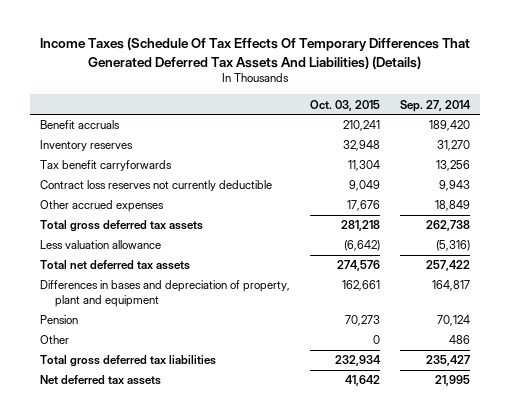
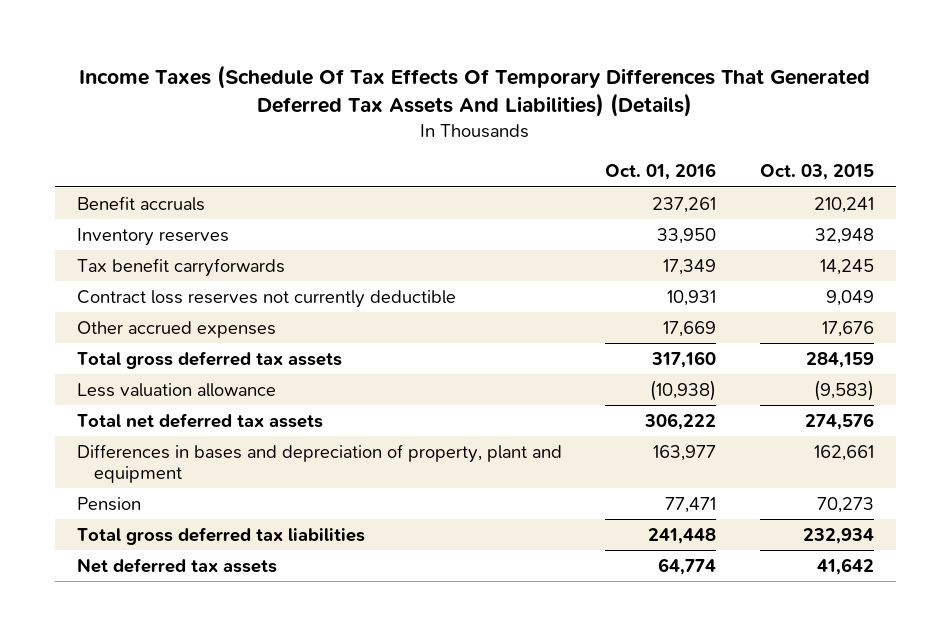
- | Oct. 03, 2015 | Sep. 27, 2014
+ | Oct. 01, 2016 | Oct. 03, 2015
- Tax benefit carryforwards | 11,304 | 13,256
+ Tax benefit carryforwards | 17,349 | 14,245
- Total gross deferred tax assets | 281,218 | 262,738
- Less valuation allowance | (6,642) | (5,316)
+ Total gross deferred tax assets | 317,160 | 284,159
+ Less valuation allowance | (10,938) | (9,583)
- Other | 0 | 486

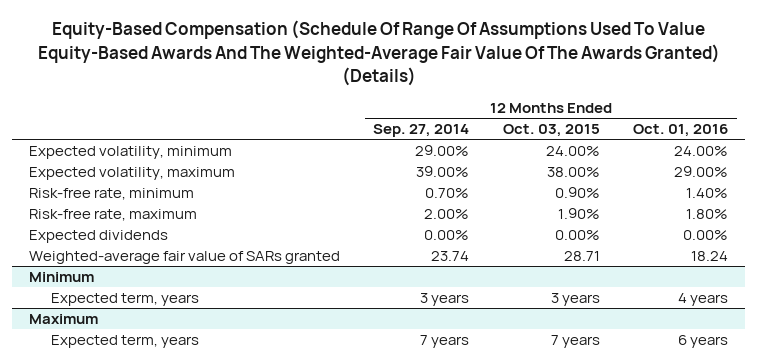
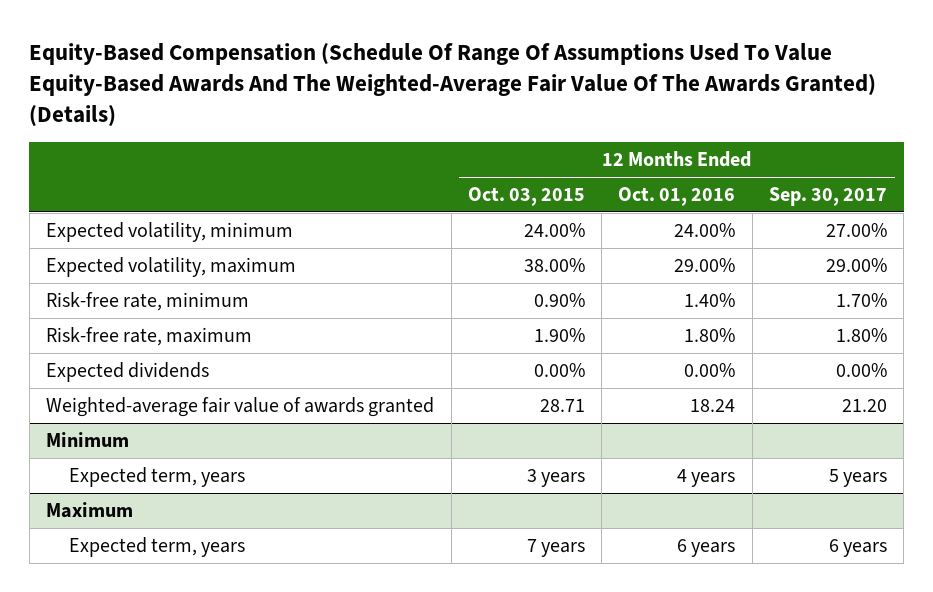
- | 12 Months Ended Sep. 27, 2014 | 12 Months Ended Oct. 03, 2015 | 12 Months Ended Oct. 01, 2016
+ | 12 Months Ended Oct. 03, 2015 | 12 Months Ended Oct. 01, 2016 | 12 Months Ended Sep. 30, 2017
- Weighted-average fair value of SARs granted | 23.74 | 28.71 | 18.24
+ Weighted-average fair value of awards granted | 28.71 | 18.24 | 21.20

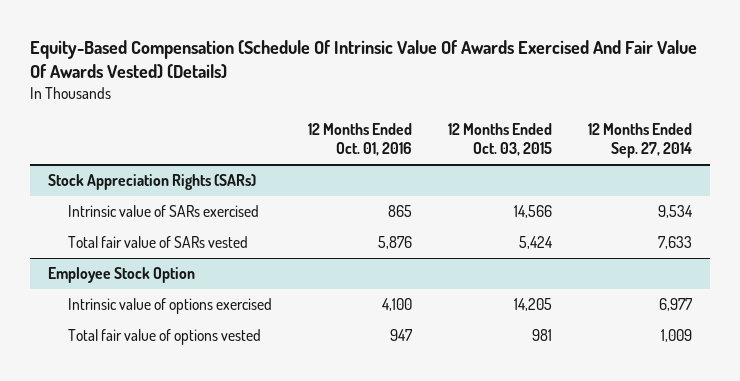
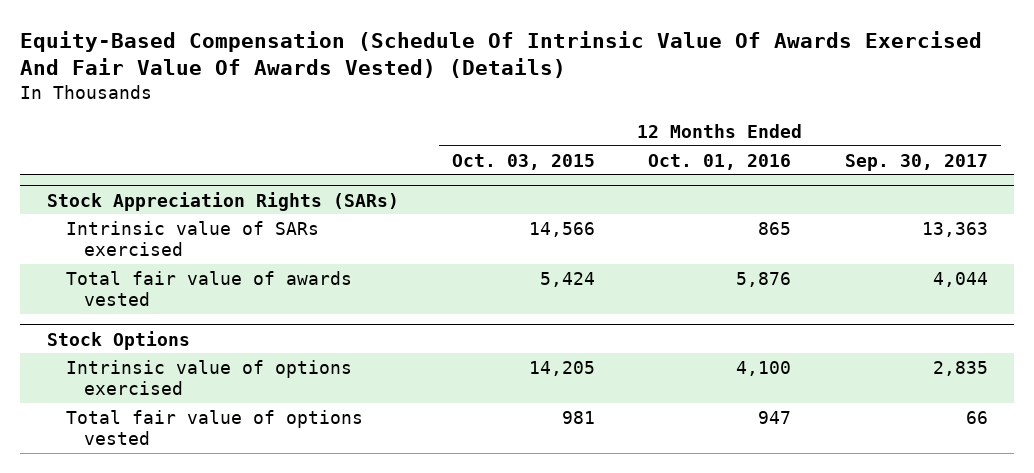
- | 12 Months Ended Oct. 01, 2016 | 12 Months Ended Oct. 03, 2015 | 12 Months Ended Sep. 27, 2014
+ | 12 Months Ended Oct. 03, 2015 | 12 Months Ended Oct. 01, 2016 | 12 Months Ended Sep. 30, 2017
@ Stock Appreciation Rights (SARs)
- Total fair value of SARs vested | 5,876 | 5,424 | 7,633
- Employee Stock Option
@ Stock Appreciation Rights (SARs)
+ Total fair value of awards vested | 5,424 | 5,876 | 4,044
+ Stock Options

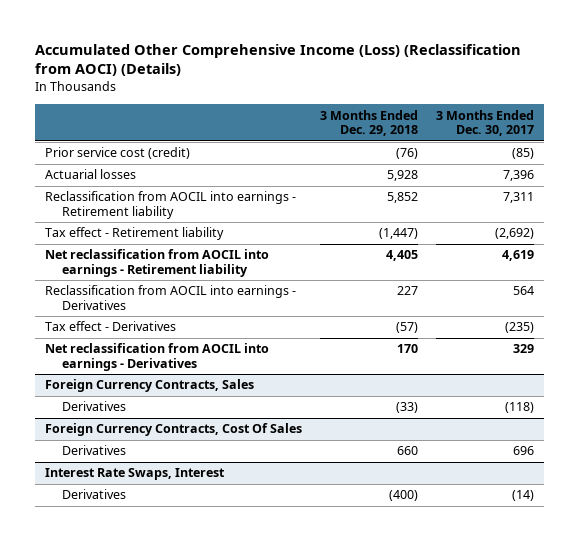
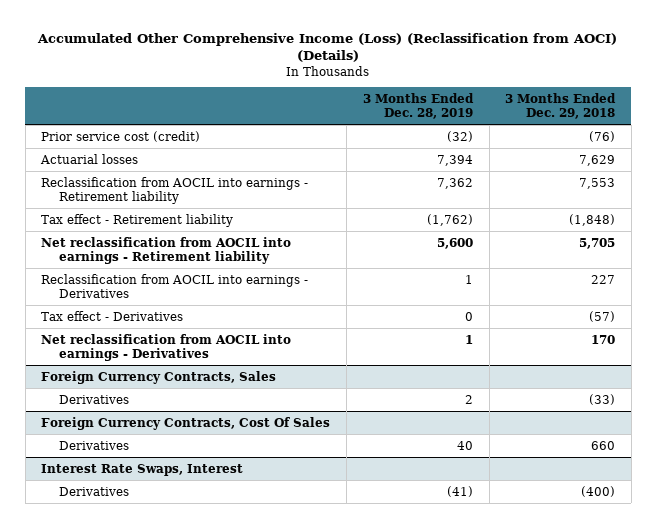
- | 3 Months Ended Dec. 29, 2018 | 3 Months Ended Dec. 30, 2017
+ | 3 Months Ended Dec. 28, 2019 | 3 Months Ended Dec. 29, 2018
- Actuarial losses | 5,928 | 7,396
- Reclassification from AOCIL into earnings - Retirement liability | 5,852 | 7,311
- Tax effect - Retirement liability | (1,447) | (2,692)
- Net reclassification from AOCIL into earnings - Retirement liability | 4,405 | 4,619
+ Actuarial losses | 7,394 | 7,629
+ Reclassification from AOCIL into earnings - Retirement liability | 7,362 | 7,553
+ Tax effect - Retirement liability | (1,762) | (1,848)
+ Net reclassification from AOCIL into earnings - Retirement liability | 5,600 | 5,705

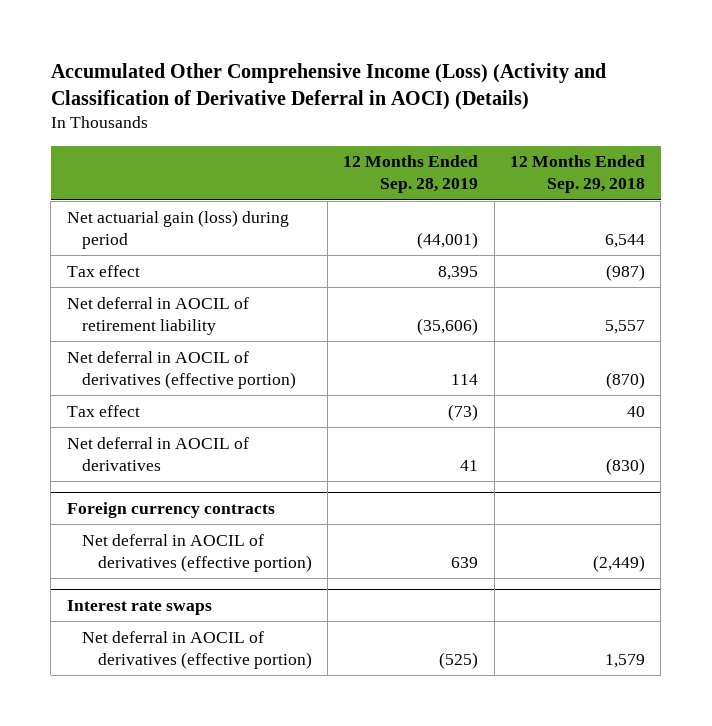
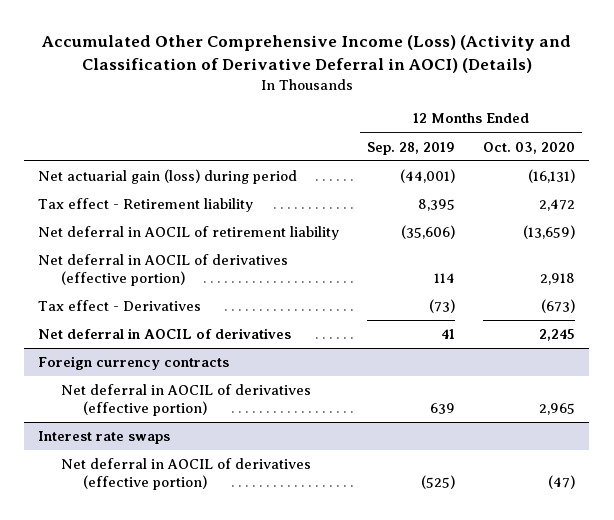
- | 12 Months Ended Sep. 28, 2019 | 12 Months Ended Sep. 29, 2018
+ | 12 Months Ended Sep. 28, 2019 | 12 Months Ended Oct. 03, 2020
- Tax effect | 8,395 | (987)
+ Tax effect - Retirement liability | 8,395 | 2,472
- Tax effect | (73) | 40
+ Tax effect - Derivatives | (73) | (673)

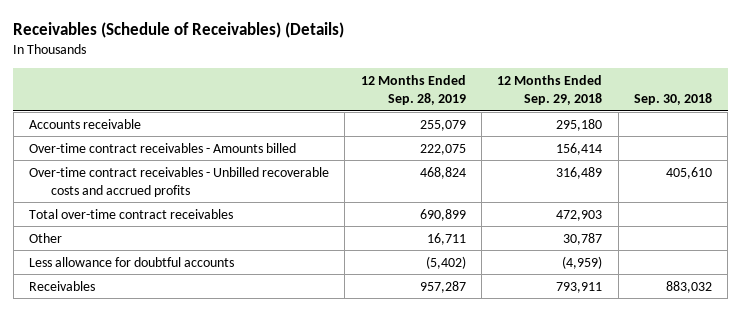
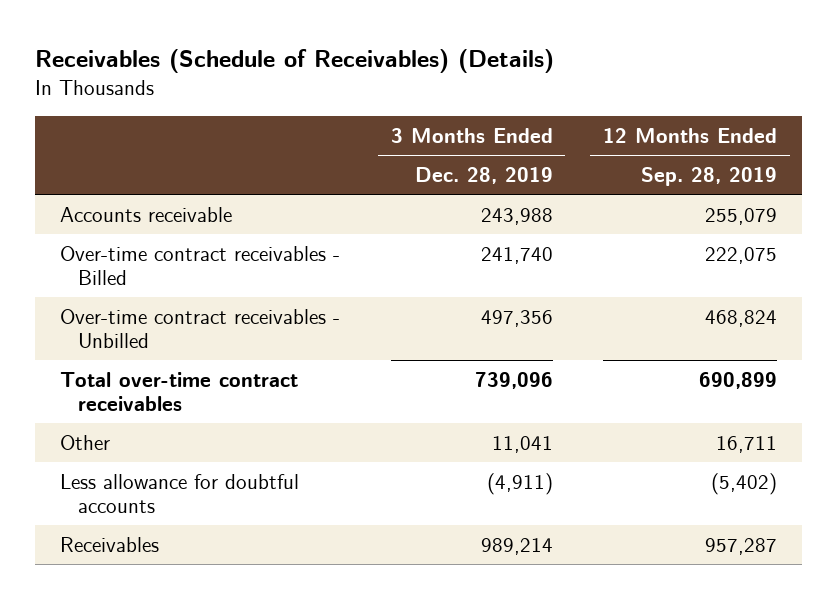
- | 12 Months Ended Sep. 28, 2019 | 12 Months Ended Sep. 29, 2018 | Sep. 30, 2018
+ | 3 Months Ended Dec. 28, 2019 | 12 Months Ended Sep. 28, 2019
- Over-time contract receivables - Amounts billed | 222,075 | 156,414 |
- Over-time contract receivables - Unbilled recoverable costs and accrued profits | 468,824 | 316,489 | 405,610
+ Over-time contract receivables - Billed | 241,740 | 222,075
+ Over-time contract receivables - Unbilled | 497,356 | 468,824

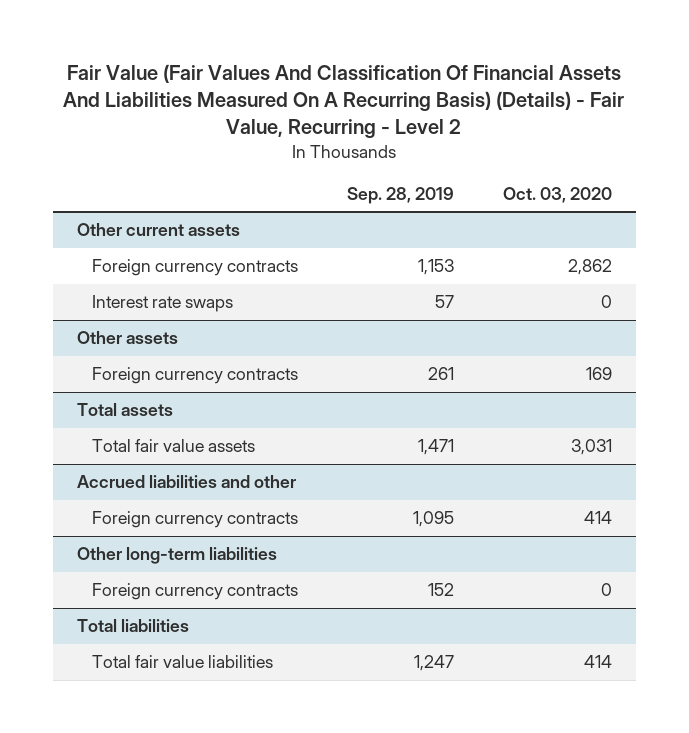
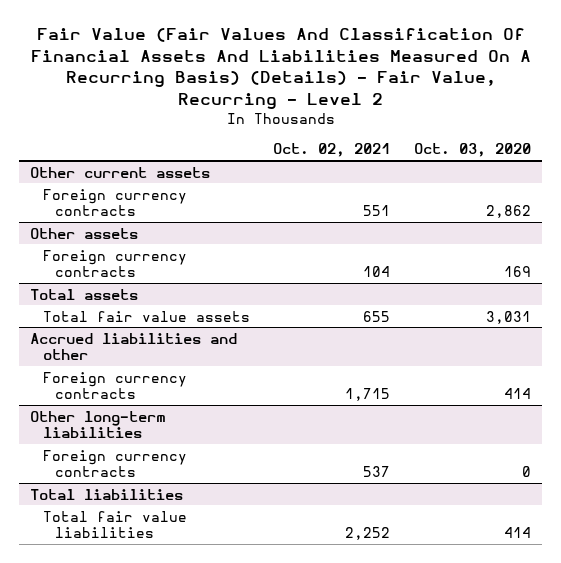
- | Sep. 28, 2019 | Oct. 03, 2020
+ | Oct. 02, 2021 | Oct. 03, 2020
@ Other current assets
- Interest rate swaps | 57 | 0

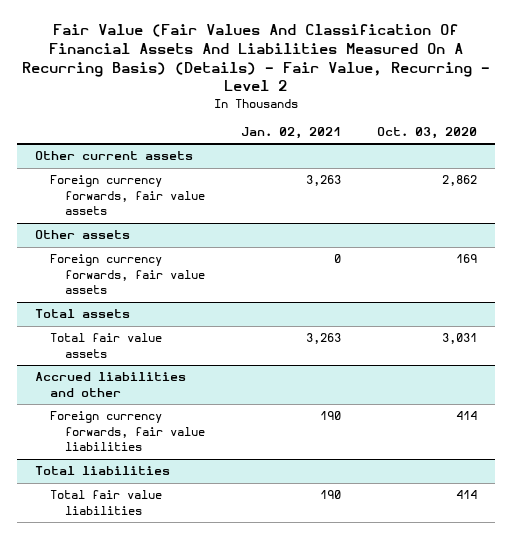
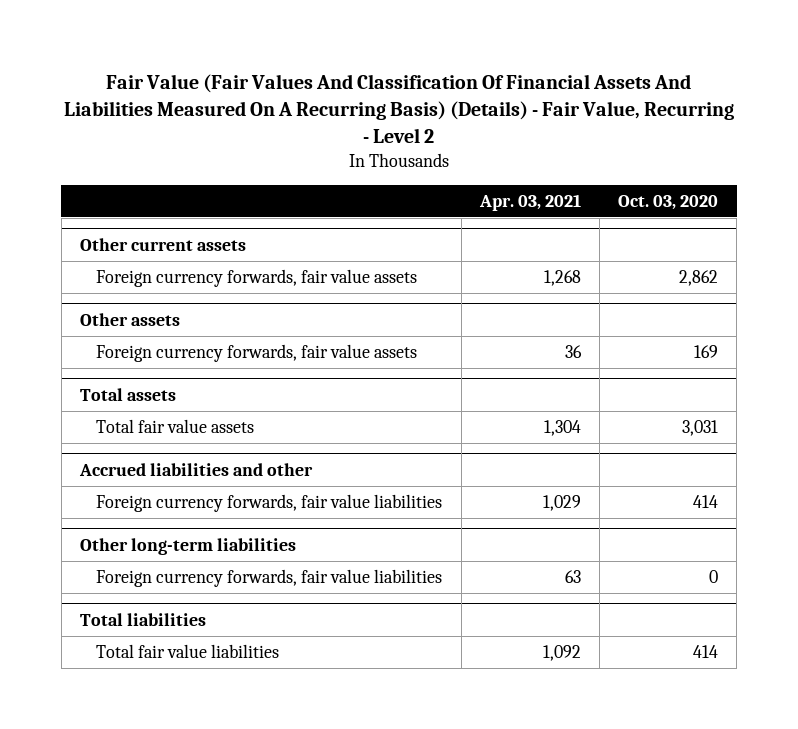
- | Jan. 02, 2021 | Oct. 03, 2020
+ | Apr. 03, 2021 | Oct. 03, 2020
+ Other long-term liabilities
+ Foreign currency forwards, fair value liabilities | 63 | 0

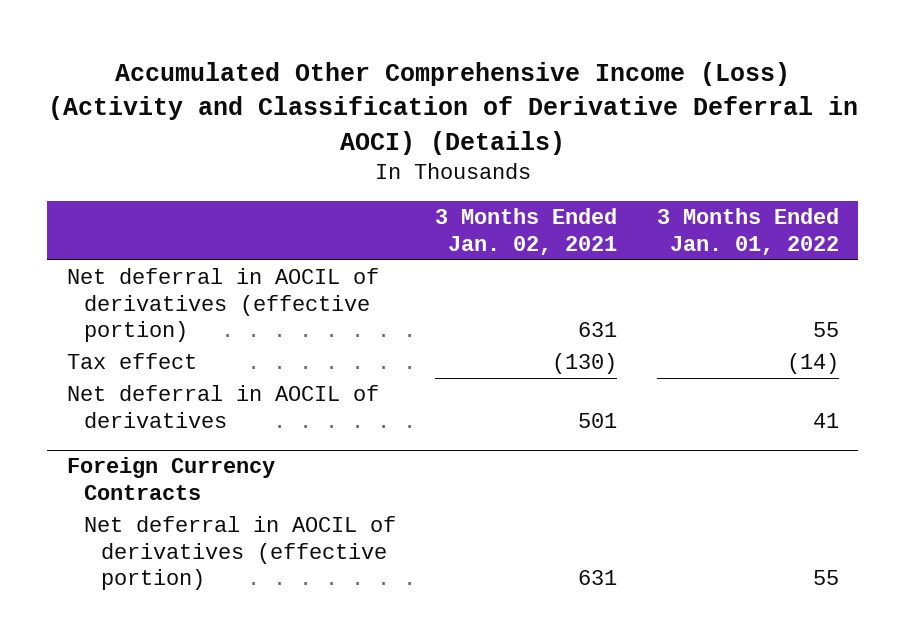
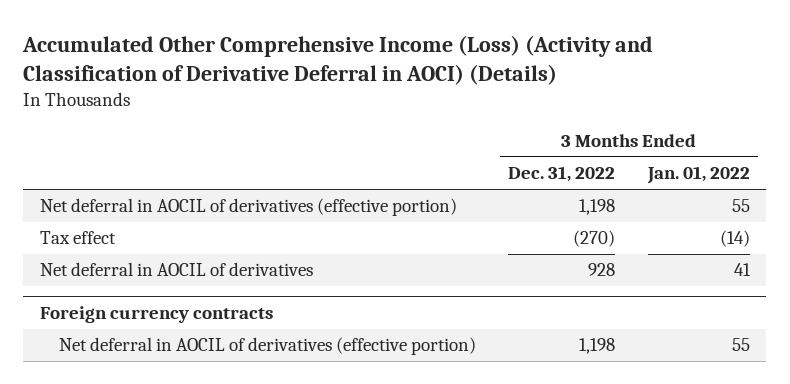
- | 3 Months Ended Jan. 02, 2021 | 3 Months Ended Jan. 01, 2022
+ | 3 Months Ended Dec. 31, 2022 | 3 Months Ended Jan. 01, 2022
- Foreign Currency Contracts
+ Foreign currency contracts

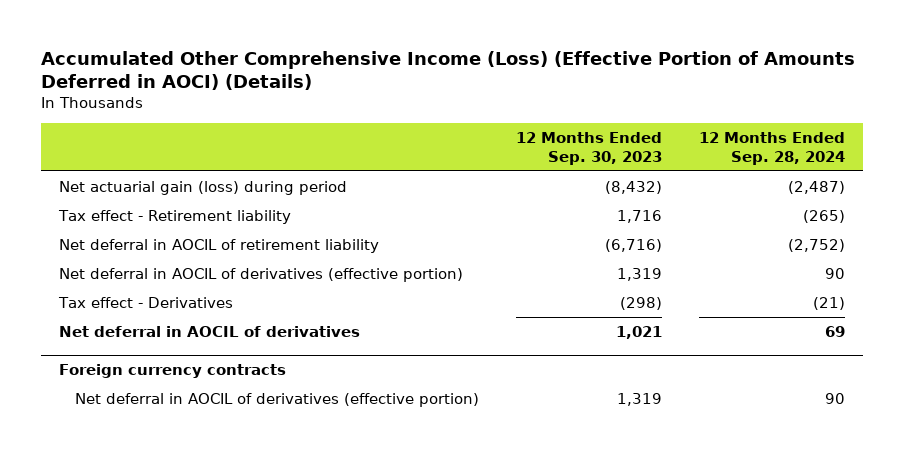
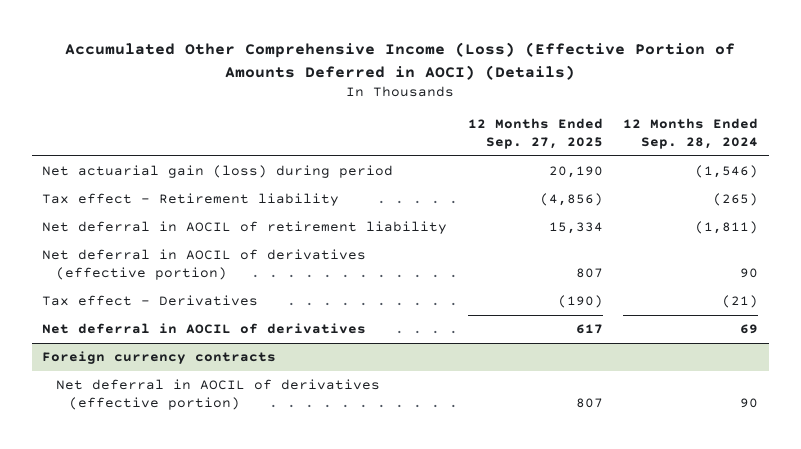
- | 12 Months Ended Sep. 30, 2023 | 12 Months Ended Sep. 28, 2024
+ | 12 Months Ended Sep. 27, 2025 | 12 Months Ended Sep. 28, 2024
- Net actuarial gain (loss) during period | (8,432) | (2,487)
+ Net actuarial gain (loss) during period | 20,190 | (1,546)
- Net deferral in AOCIL of retirement liability | (6,716) | (2,752)
+ Net deferral in AOCIL of retirement liability | 15,334 | (1,811)

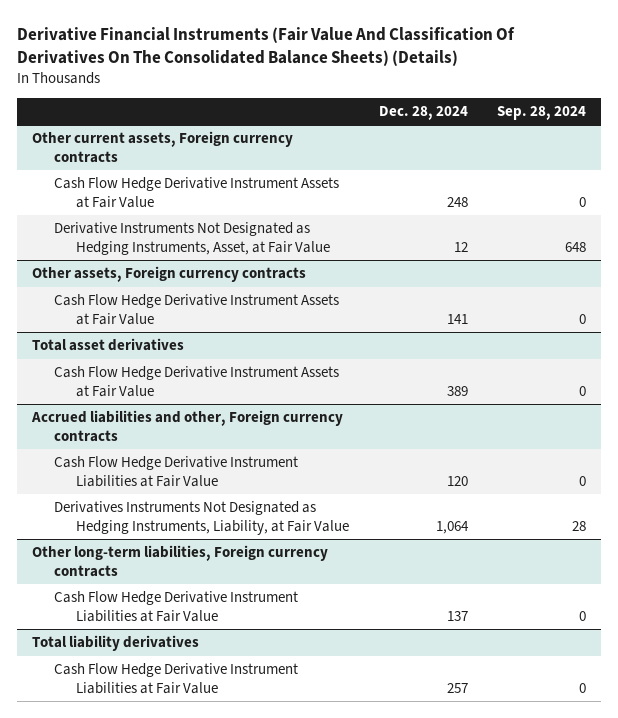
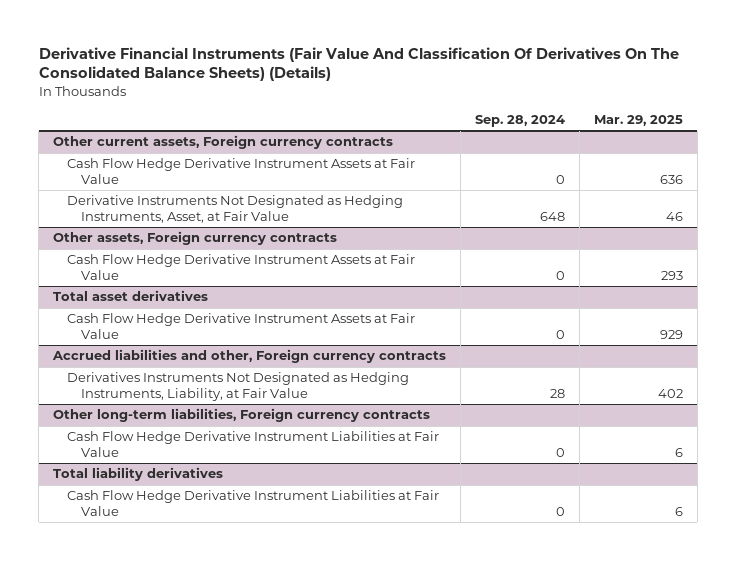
- | Dec. 28, 2024 | Sep. 28, 2024
+ | Sep. 28, 2024 | Mar. 29, 2025
@ Accrued liabilities and other, Foreign currency contracts
- Cash Flow Hedge Derivative Instrument Liabilities at Fair Value | 120 | 0

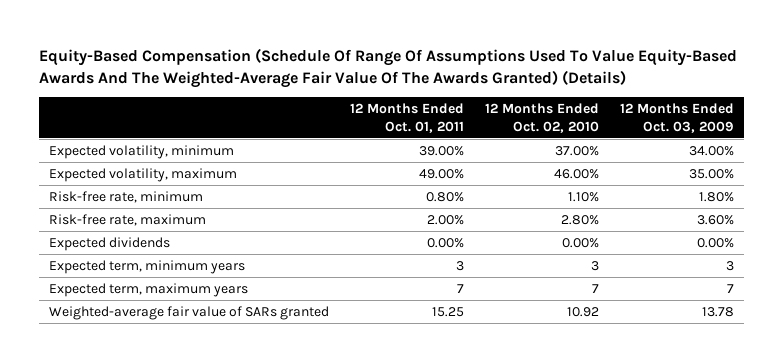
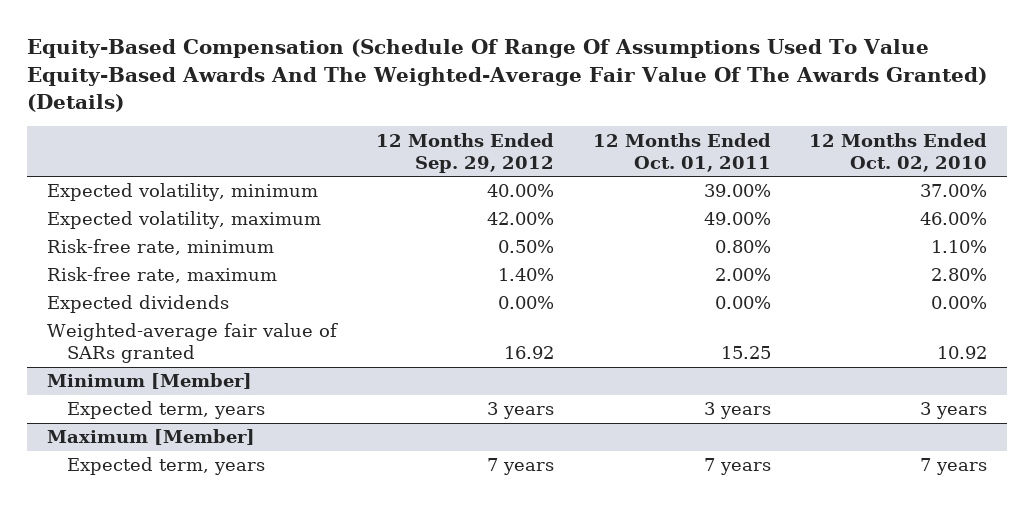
- | 12 Months Ended Oct. 01, 2011 | 12 Months Ended Oct. 02, 2010 | 12 Months Ended Oct. 03, 2009
+ | 12 Months Ended Sep. 29, 2012 | 12 Months Ended Oct. 01, 2011 | 12 Months Ended Oct. 02, 2010
- Expected term, minimum years | 3 | 3 | 3
- Expected term, maximum years | 7 | 7 | 7
+ Minimum [Member]
+ Expected term, years | 3 years | 3 years | 3 years
+ Maximum [Member]
+ Expected term, years | 7 years | 7 years | 7 years

